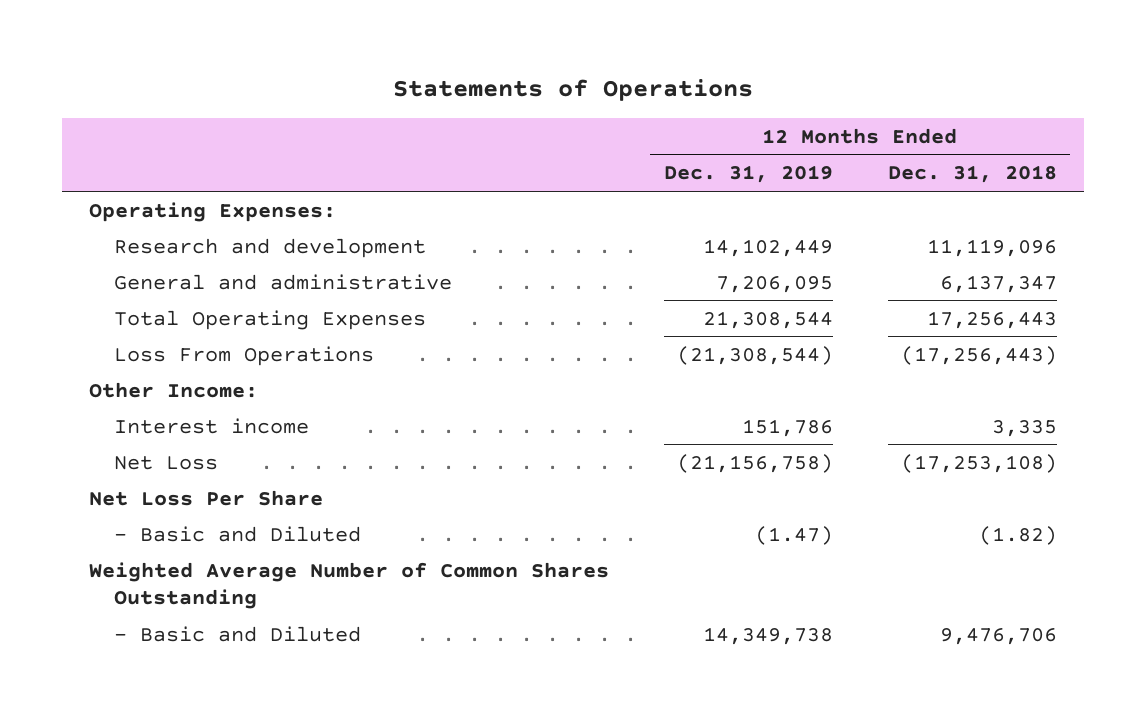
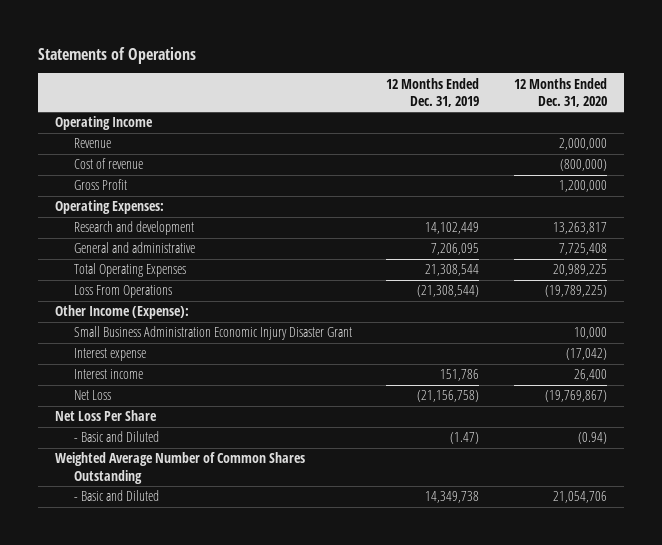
- | 12 Months Ended Dec. 31, 2019 | 12 Months Ended Dec. 31, 2018
+ | 12 Months Ended Dec. 31, 2019 | 12 Months Ended Dec. 31, 2020
+ Operating Income
+ Revenue | | 2,000,000
+ Cost of revenue | | (800,000)
+ Gross Profit | | 1,200,000
- Other Income:
+ Other Income (Expense):
+ Small Business Administration Economic Injury Disaster Grant | | 10,000
+ Interest expense | | (17,042)

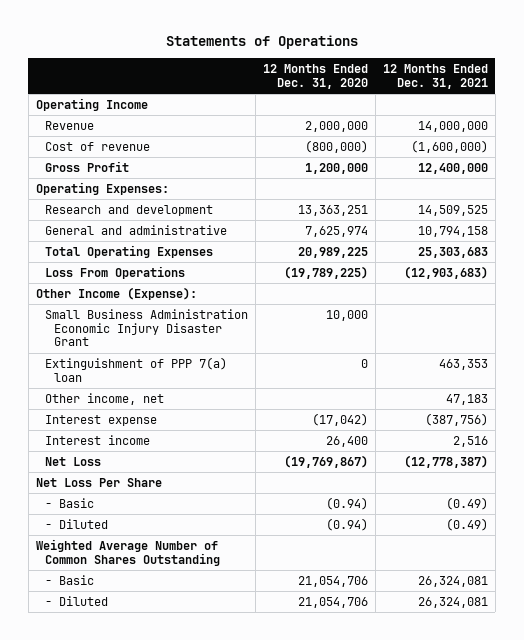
- | 12 Months Ended Dec. 31, 2019 | 12 Months Ended Dec. 31, 2020
+ | 12 Months Ended Dec. 31, 2020 | 12 Months Ended Dec. 31, 2021
- Research and development | 14,102,449 | 13,263,817
- General and administrative | 7,206,095 | 7,725,408
+ Research and development | 13,363,251 | 14,509,525
+ General and administrative | 7,625,974 | 10,794,158
+ Extinguishment of PPP 7(a) loan | 0 | 463,353
+ Other income, net | | 47,183
- - Basic and Diluted | (1.47) | (0.94)
+ - Basic | (0.94) | (0.49)
+ - Diluted | (0.94) | (0.49)
- - Basic and Diluted | 14,349,738 | 21,054,706
+ - Basic | 21,054,706 | 26,324,081
+ - Diluted | 21,054,706 | 26,324,081

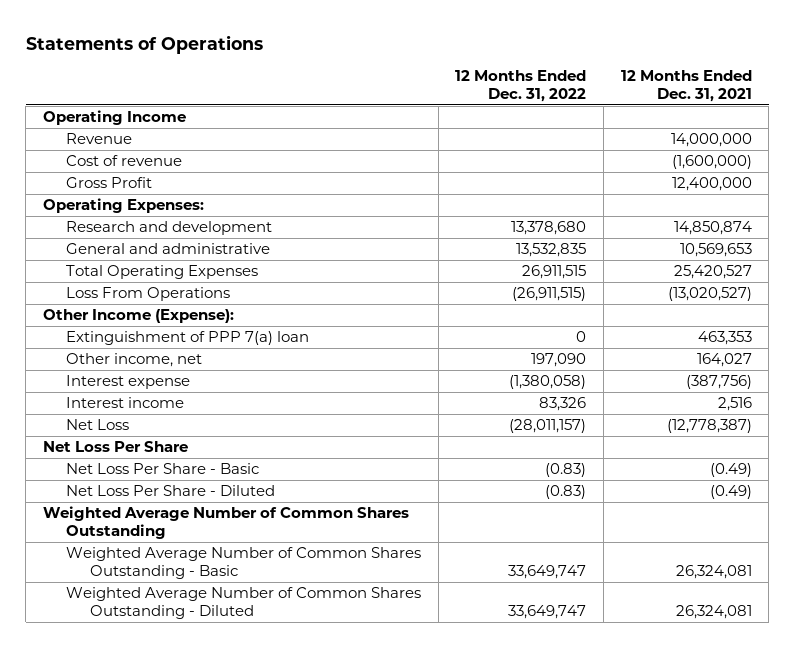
- | 12 Months Ended Dec. 31, 2020 | 12 Months Ended Dec. 31, 2021
+ | 12 Months Ended Dec. 31, 2022 | 12 Months Ended Dec. 31, 2021
- Research and development | 13,363,251 | 14,509,525
- General and administrative | 7,625,974 | 10,794,158
- Total Operating Expenses | 20,989,225 | 25,303,683
- Loss From Operations | (19,789,225) | (12,903,683)
+ Research and development | 13,378,680 | 14,850,874
+ General and administrative | 13,532,835 | 10,569,653
+ Total Operating Expenses | 26,911,515 | 25,420,527
+ Loss From Operations | (26,911,515) | (13,020,527)
- Small Business Administration Economic Injury Disaster Grant | 10,000 |
- Other income, net | | 47,183
+ Other income, net | 197,090 | 164,027
- - Basic | (0.94) | (0.49)
- - Diluted | (0.94) | (0.49)
+ Net Loss Per Share - Basic | (0.83) | (0.49)
+ Net Loss Per Share - Diluted | (0.83) | (0.49)
- - Basic | 21,054,706 | 26,324,081
- - Diluted | 21,054,706 | 26,324,081
+ Weighted Average Number of Common Shares Outstanding - Basic | 33,649,747 | 26,324,081
+ Weighted Average Number of Common Shares Outstanding - Diluted | 33,649,747 | 26,324,081

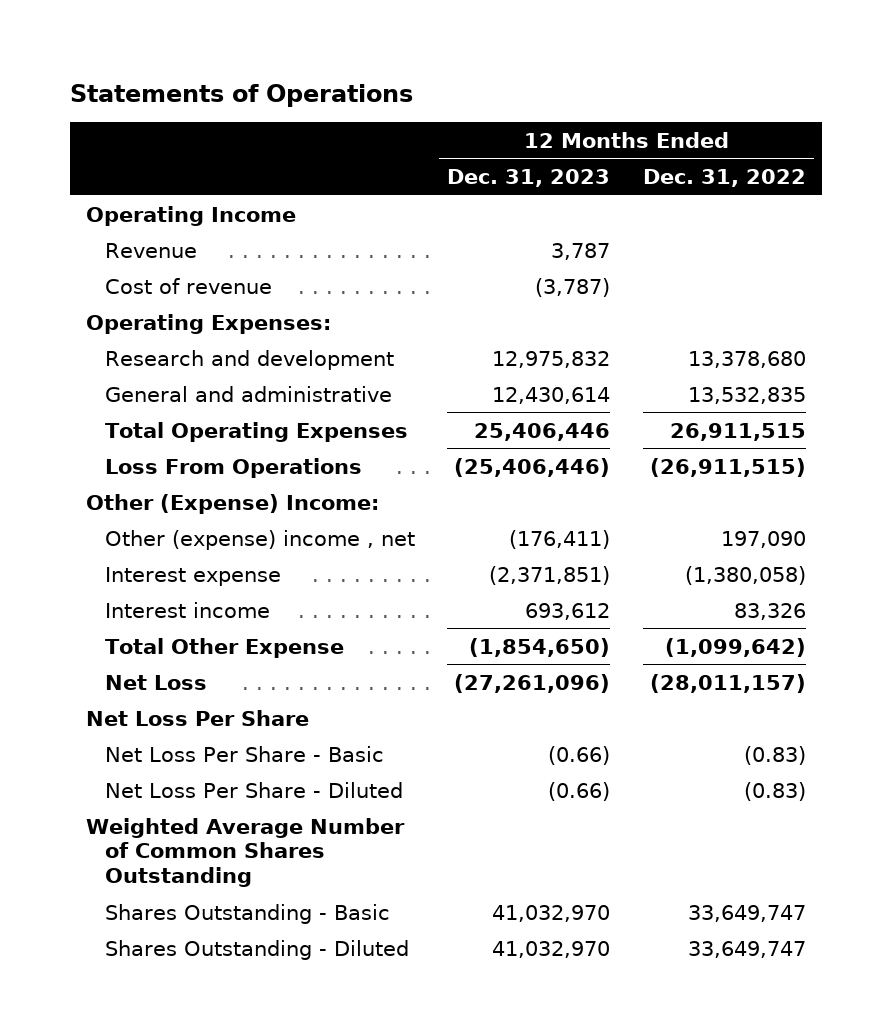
- | 12 Months Ended Dec. 31, 2022 | 12 Months Ended Dec. 31, 2021
+ | 12 Months Ended Dec. 31, 2023 | 12 Months Ended Dec. 31, 2022
- Gross Profit | | 12,400,000
- Other Income (Expense):
- Extinguishment of PPP 7(a) loan | 0 | 463,353
- Other income, net | 197,090 | 164,027
+ Other (Expense) Income:
+ Other (expense) income , net | (176,411) | 197,090
+ Total Other Expense | (1,854,650) | (1,099,642)
- Weighted Average Number of Common Shares Outstanding - Basic | 33,649,747 | 26,324,081
- Weighted Average Number of Common Shares Outstanding - Diluted | 33,649,747 | 26,324,081
+ Shares Outstanding - Basic | 41,032,970 | 33,649,747
+ Shares Outstanding - Diluted | 41,032,970 | 33,649,747

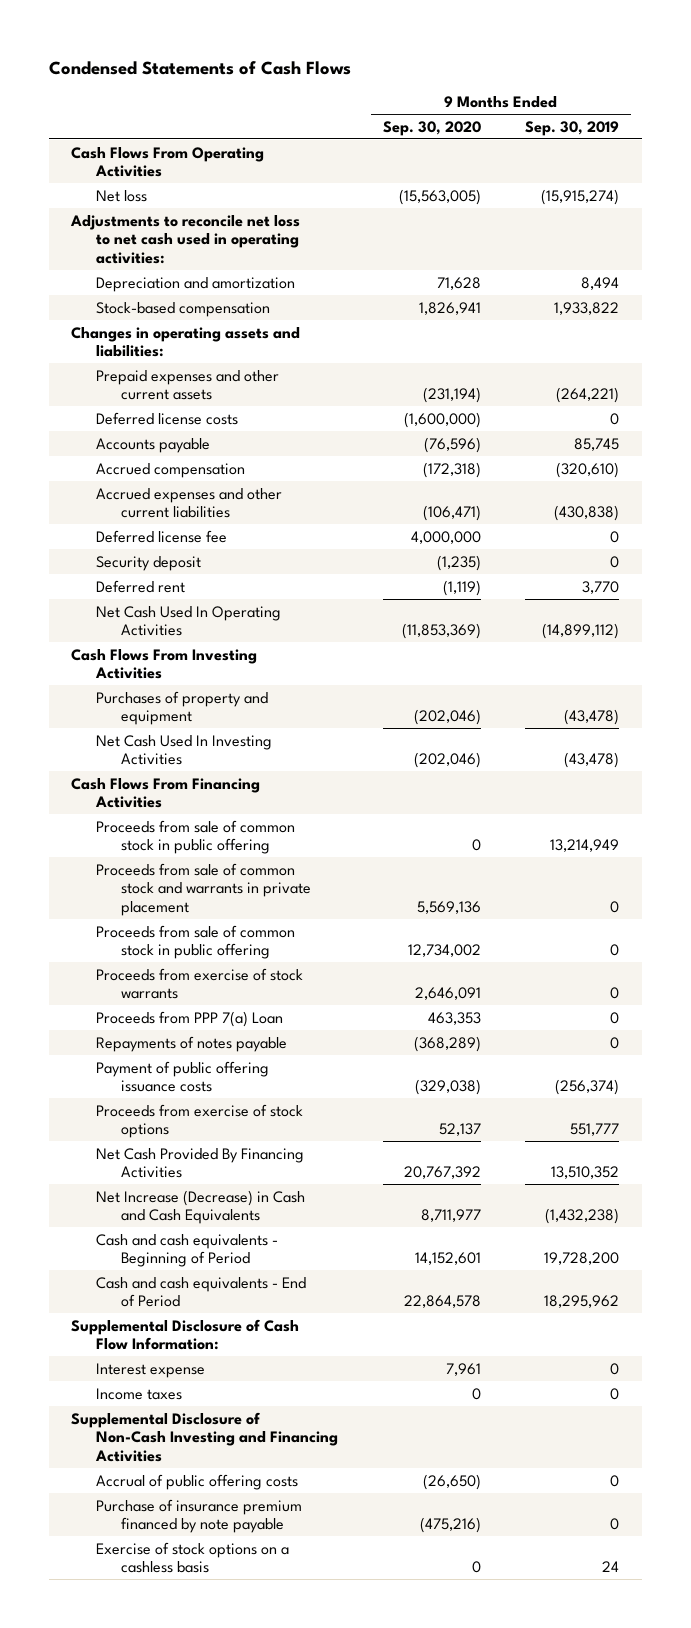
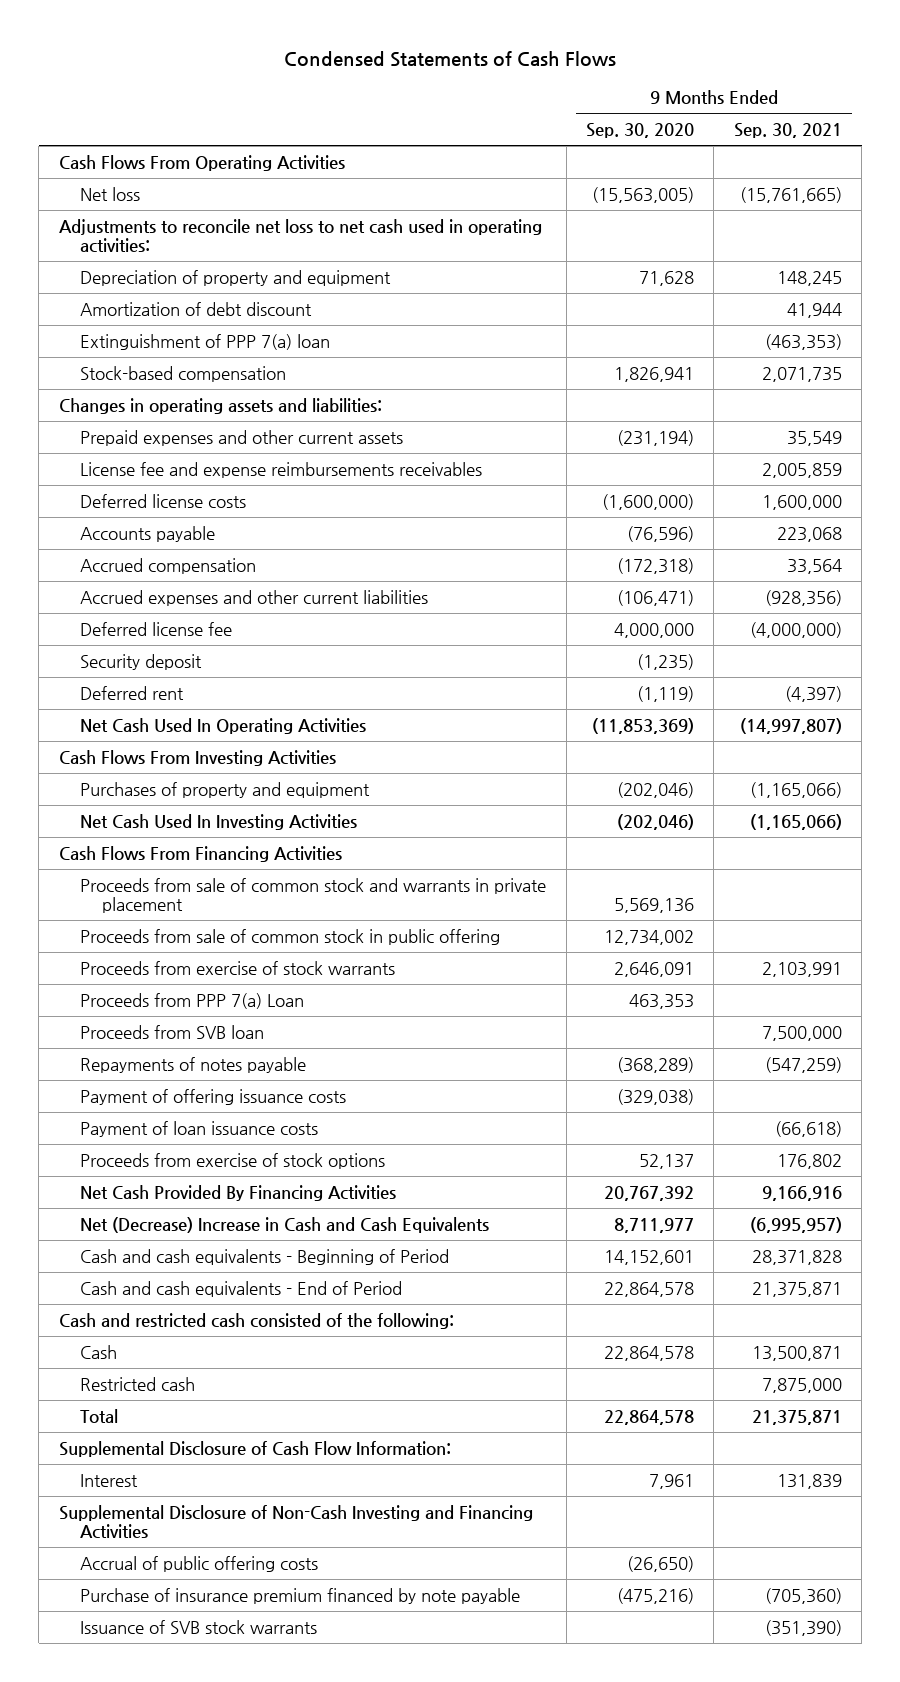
- | 9 Months Ended Sep. 30, 2020 | 9 Months Ended Sep. 30, 2019
+ | 9 Months Ended Sep. 30, 2020 | 9 Months Ended Sep. 30, 2021
- Depreciation and amortization | 71,628 | 8,494
+ Depreciation of property and equipment | 71,628 | 148,245
+ Amortization of debt discount | | 41,944
+ Extinguishment of PPP 7(a) loan | | (463,353)
+ License fee and expense reimbursements receivables | | 2,005,859
- Proceeds from sale of common stock in public offering | 0 | 13,214,949
+ Proceeds from SVB loan | | 7,500,000
- Payment of public offering issuance costs | (329,038) | (256,374)
+ Payment of offering issuance costs | (329,038) |
+ Payment of loan issuance costs | | (66,618)
- Net Increase (Decrease) in Cash and Cash Equivalents | 8,711,977 | (1,432,238)
+ Net (Decrease) Increase in Cash and Cash Equivalents | 8,711,977 | (6,995,957)
+ Cash and restricted cash consisted of the following:
+ Cash | 22,864,578 | 13,500,871
+ Restricted cash | | 7,875,000
+ Total | 22,864,578 | 21,375,871
- Interest expense | 7,961 | 0
- Income taxes | 0 | 0
+ Interest | 7,961 | 131,839
- Exercise of stock options on a cashless basis | 0 | 24
+ Issuance of SVB stock warrants | | (351,390)

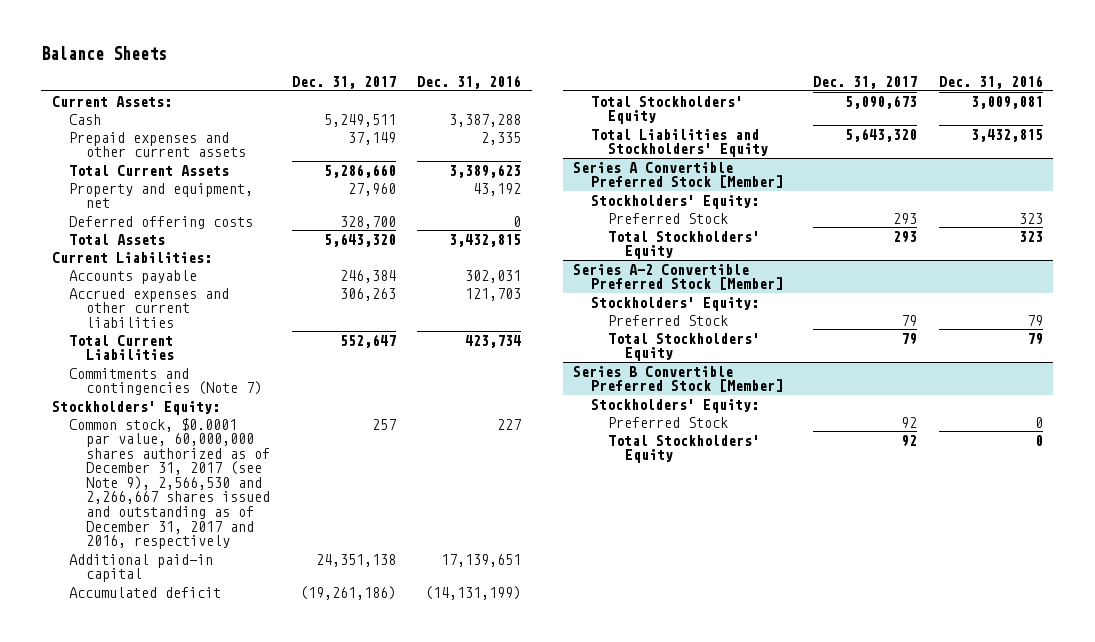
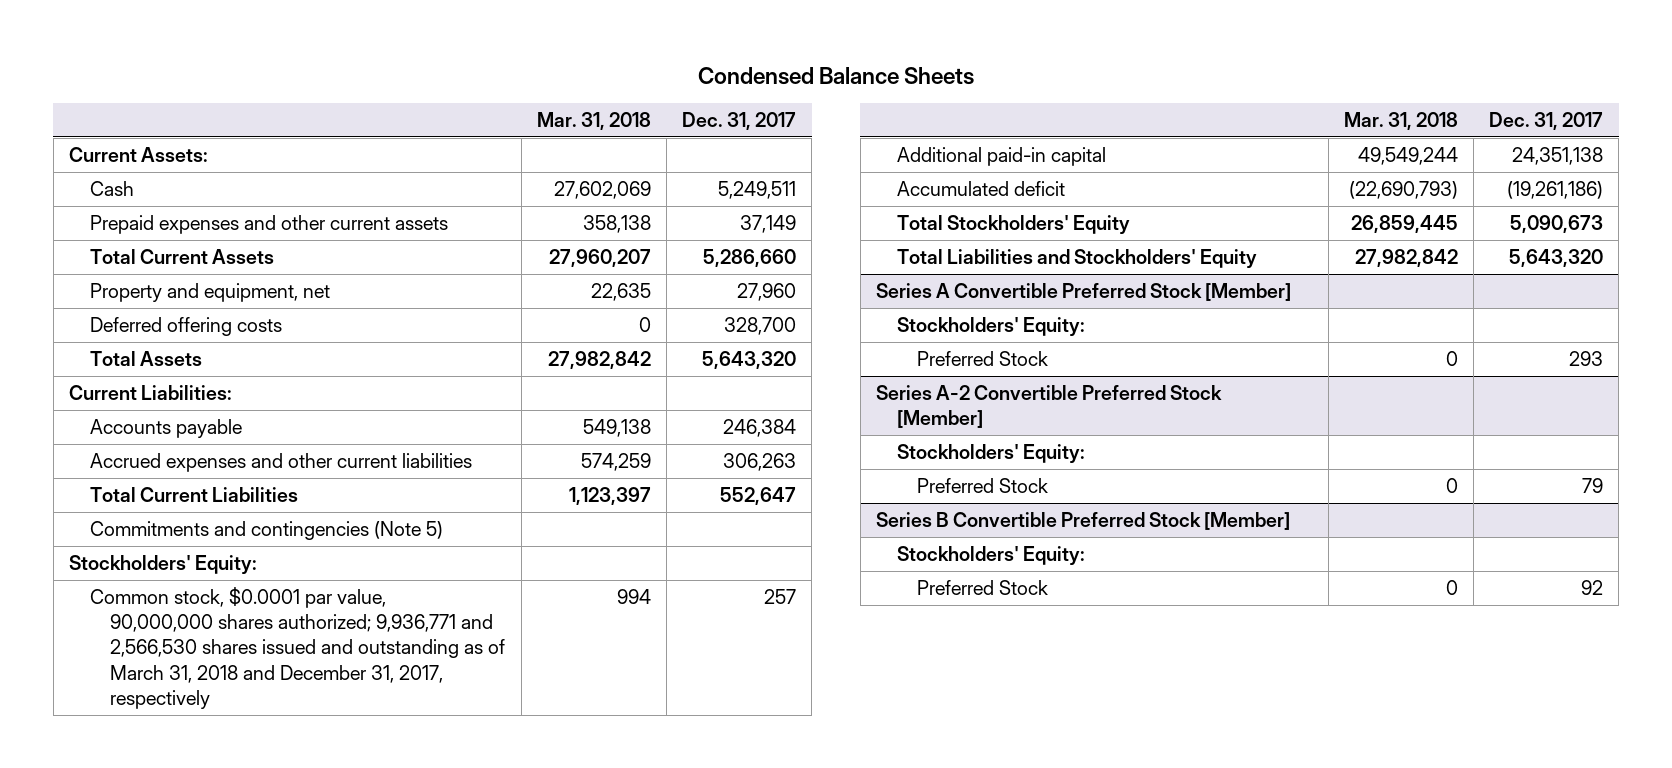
- Balance Sheets
+ Condensed Balance Sheets
- | Dec. 31, 2017 | Dec. 31, 2016
+ | Mar. 31, 2018 | Dec. 31, 2017
- Commitments and contingencies (Note 7)
+ Commitments and contingencies (Note 5)
- Common stock, $0.0001 par value, 60,000,000 shares authorized as of December 31, 2017 (see Note 9), 2,566,530 and 2,266,667 shares issued and outstanding as of December 31, 2017 and 2016, respectively | 257 | 227
+ Common stock, $0.0001 par value, 90,000,000 shares authorized; 9,936,771 and 2,566,530 shares issued and outstanding as of March 31, 2018 and December 31, 2017, respectively | 994 | 257
@ Series A Convertible Preferred Stock [Member]
- Total Stockholders' Equity | 293 | 323
@ Series A-2 Convertible Preferred Stock [Member]
- Total Stockholders' Equity | 79 | 79
@ Series B Convertible Preferred Stock [Member]
- Total Stockholders' Equity | 92 | 0

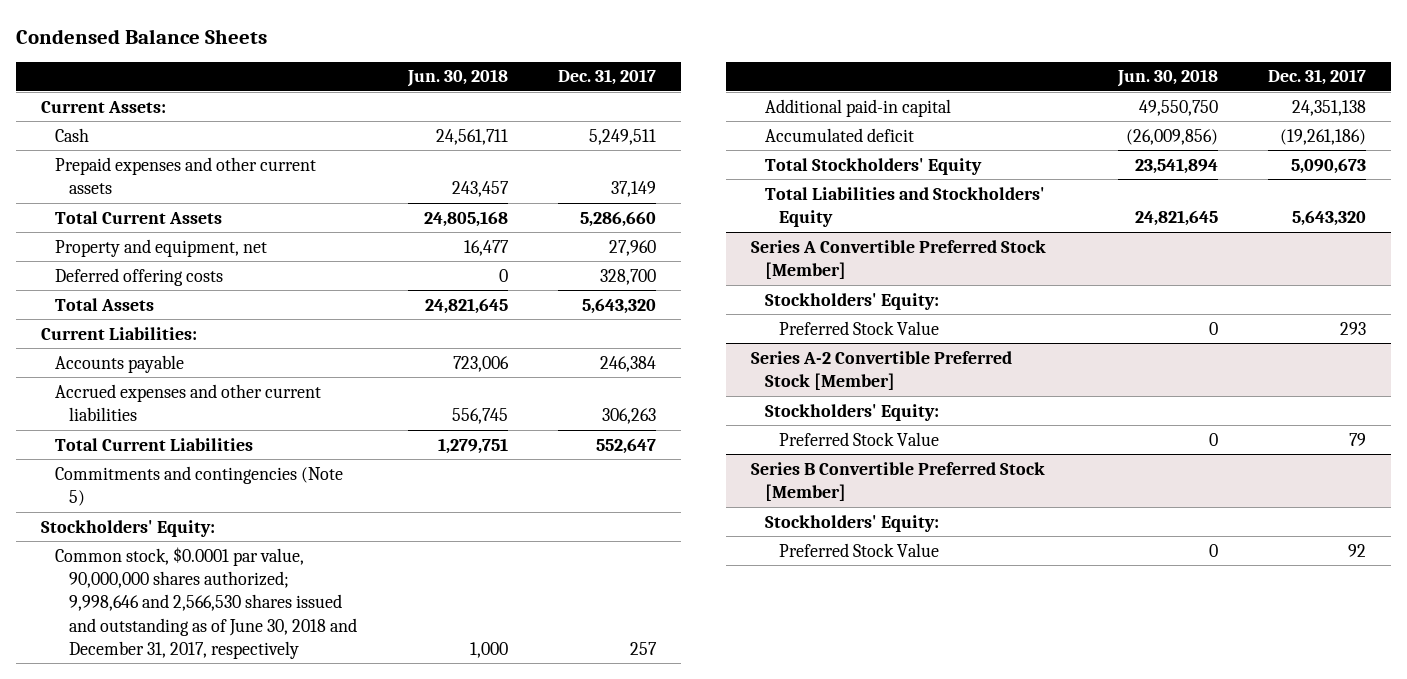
- | Mar. 31, 2018 | Dec. 31, 2017
+ | Jun. 30, 2018 | Dec. 31, 2017
- Common stock, $0.0001 par value, 90,000,000 shares authorized; 9,936,771 and 2,566,530 shares issued and outstanding as of March 31, 2018 and December 31, 2017, respectively | 994 | 257
+ Common stock, $0.0001 par value, 90,000,000 shares authorized; 9,998,646 and 2,566,530 shares issued and outstanding as of June 30, 2018 and December 31, 2017, respectively | 1,000 | 257
@ Series A Convertible Preferred Stock [Member]
- Preferred Stock | 0 | 293
+ Preferred Stock Value | 0 | 293
@ Series A-2 Convertible Preferred Stock [Member]
- Preferred Stock | 0 | 79
+ Preferred Stock Value | 0 | 79
@ Series B Convertible Preferred Stock [Member]
- Preferred Stock | 0 | 92
+ Preferred Stock Value | 0 | 92

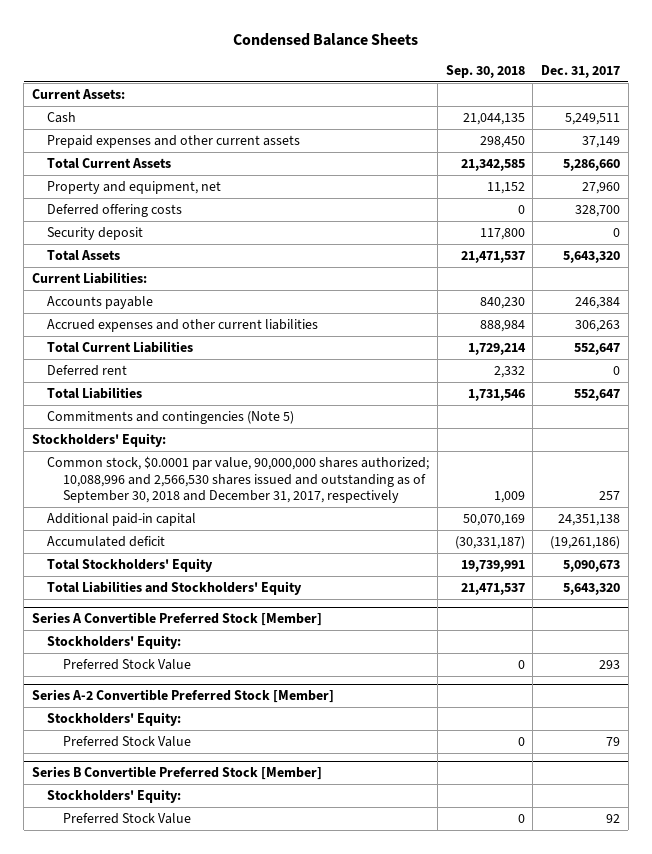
- | Jun. 30, 2018 | Dec. 31, 2017
+ | Sep. 30, 2018 | Dec. 31, 2017
+ Security deposit | 117,800 | 0
+ Deferred rent | 2,332 | 0
+ Total Liabilities | 1,731,546 | 552,647
- Common stock, $0.0001 par value, 90,000,000 shares authorized; 9,998,646 and 2,566,530 shares issued and outstanding as of June 30, 2018 and December 31, 2017, respectively | 1,000 | 257
+ Common stock, $0.0001 par value, 90,000,000 shares authorized; 10,088,996 and 2,566,530 shares issued and outstanding as of September 30, 2018 and December 31, 2017, respectively | 1,009 | 257

